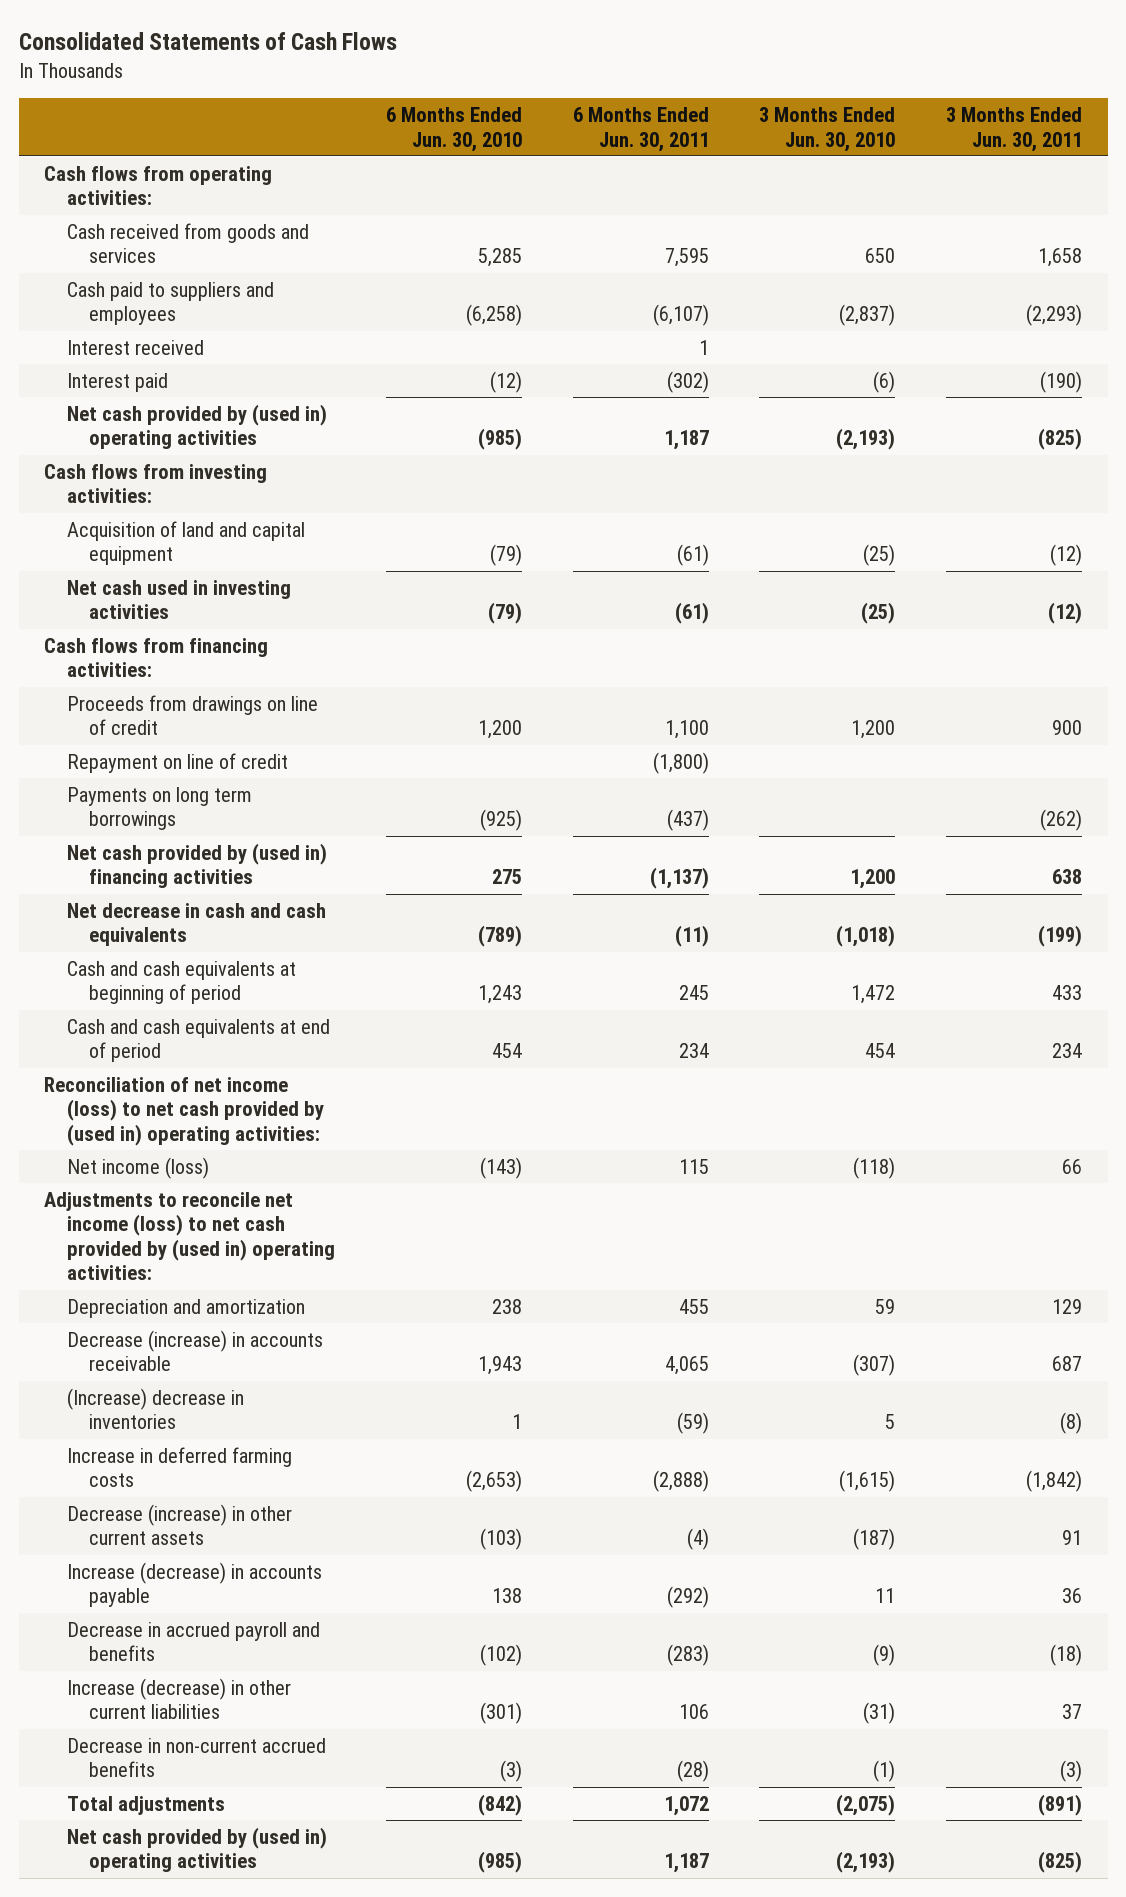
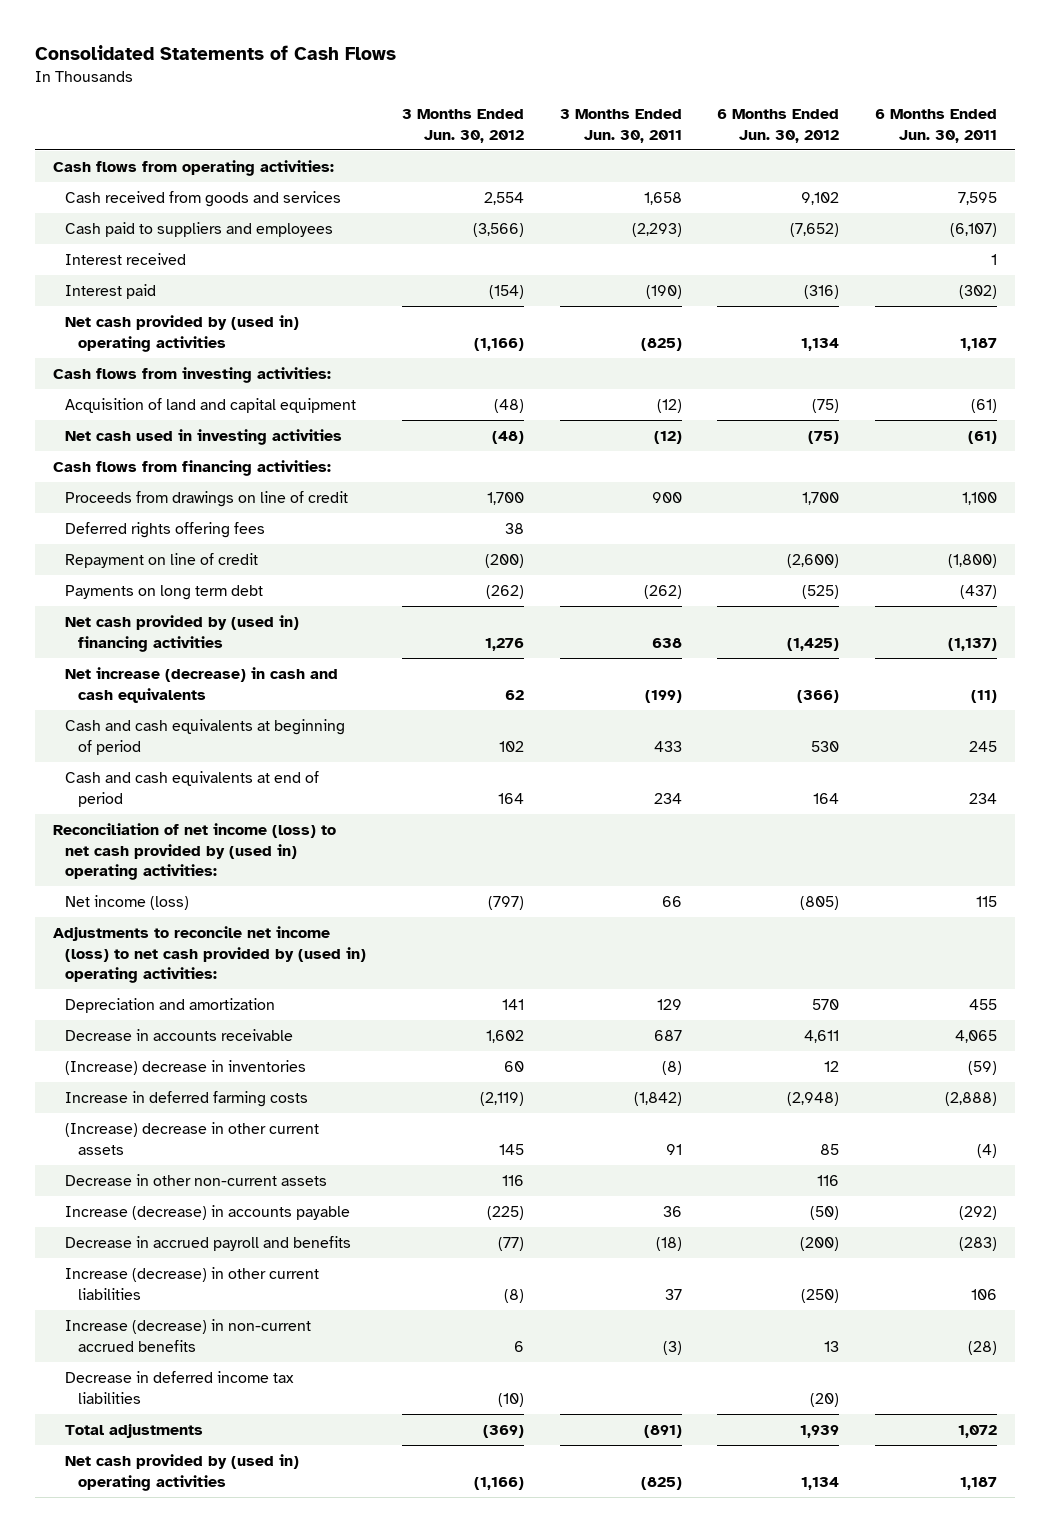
- | 6 Months Ended Jun. 30, 2010 | 6 Months Ended Jun. 30, 2011 | 3 Months Ended Jun. 30, 2010 | 3 Months Ended Jun. 30, 2011
+ | 3 Months Ended Jun. 30, 2012 | 3 Months Ended Jun. 30, 2011 | 6 Months Ended Jun. 30, 2012 | 6 Months Ended Jun. 30, 2011
+ Deferred rights offering fees | 38 | | |
- Payments on long term borrowings | (925) | (437) | | (262)
+ Payments on long term debt | (262) | (262) | (525) | (437)
- Net decrease in cash and cash equivalents | (789) | (11) | (1,018) | (199)
+ Net increase (decrease) in cash and cash equivalents | 62 | (199) | (366) | (11)
- Decrease (increase) in accounts receivable | 1,943 | 4,065 | (307) | 687
+ Decrease in accounts receivable | 1,602 | 687 | 4,611 | 4,065
- Decrease (increase) in other current assets | (103) | (4) | (187) | 91
+ (Increase) decrease in other current assets | 145 | 91 | 85 | (4)
+ Decrease in other non-current assets | 116 | | 116 |
- Decrease in non-current accrued benefits | (3) | (28) | (1) | (3)
+ Increase (decrease) in non-current accrued benefits | 6 | (3) | 13 | (28)
+ Decrease in deferred income tax liabilities | (10) | | (20) |

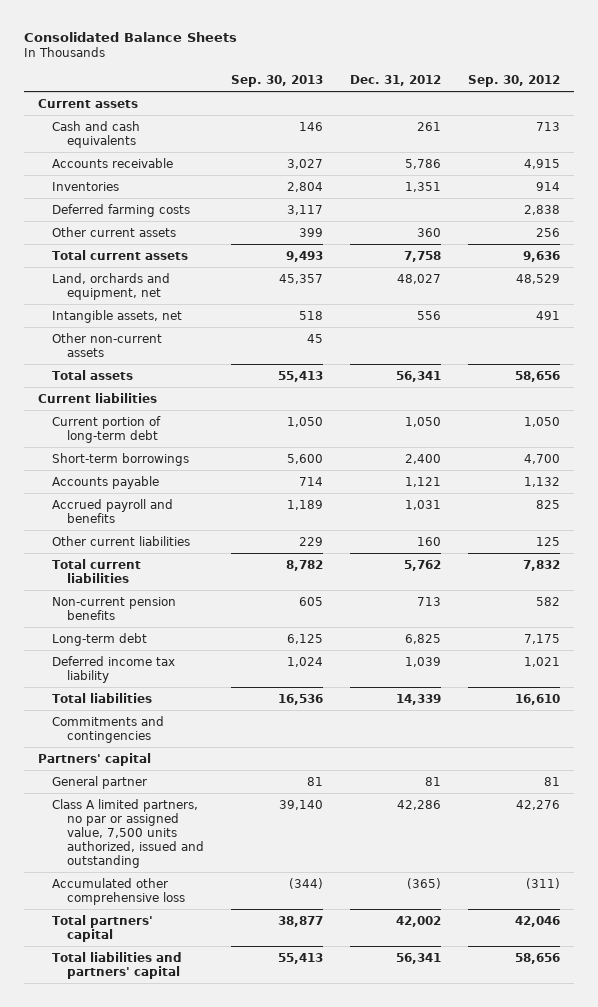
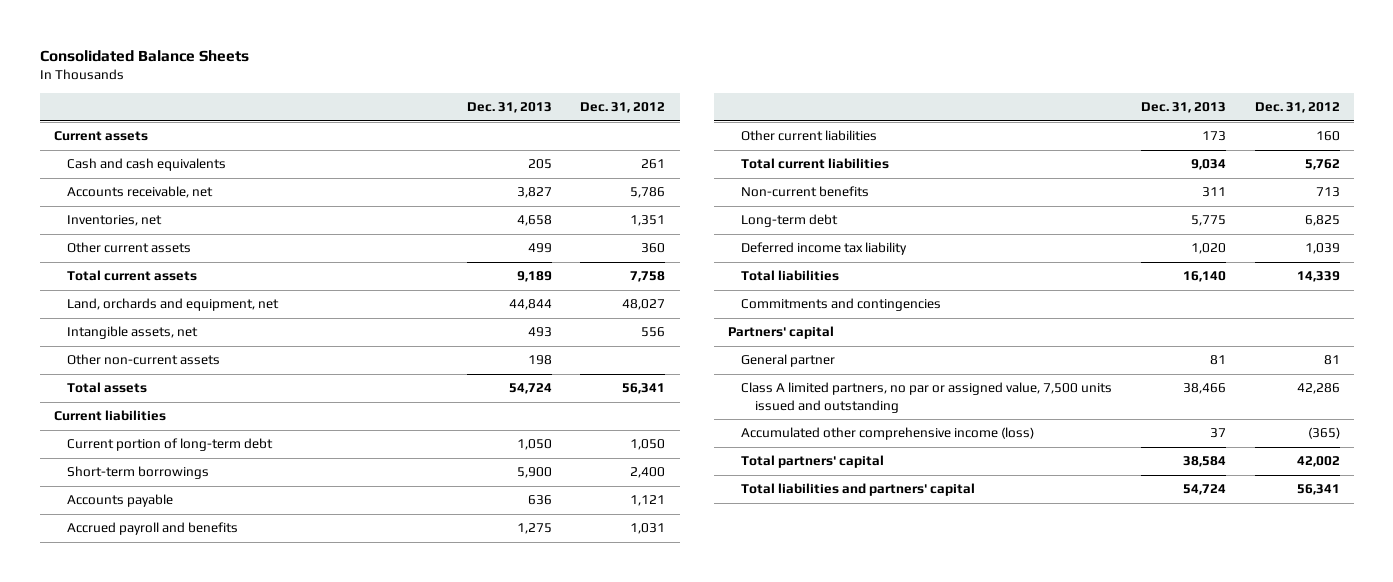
- | Sep. 30, 2013 | Dec. 31, 2012 | Sep. 30, 2012
+ | Dec. 31, 2013 | Dec. 31, 2012
- Accounts receivable | 3,027 | 5,786 | 4,915
- Inventories | 2,804 | 1,351 | 914
- Deferred farming costs | 3,117 | | 2,838
+ Accounts receivable, net | 3,827 | 5,786
+ Inventories, net | 4,658 | 1,351
- Non-current pension benefits | 605 | 713 | 582
+ Non-current benefits | 311 | 713
- Class A limited partners, no par or assigned value, 7,500 units authorized, issued and outstanding | 39,140 | 42,286 | 42,276
- Accumulated other comprehensive loss | (344) | (365) | (311)
+ Class A limited partners, no par or assigned value, 7,500 units issued and outstanding | 38,466 | 42,286
+ Accumulated other comprehensive income (loss) | 37 | (365)

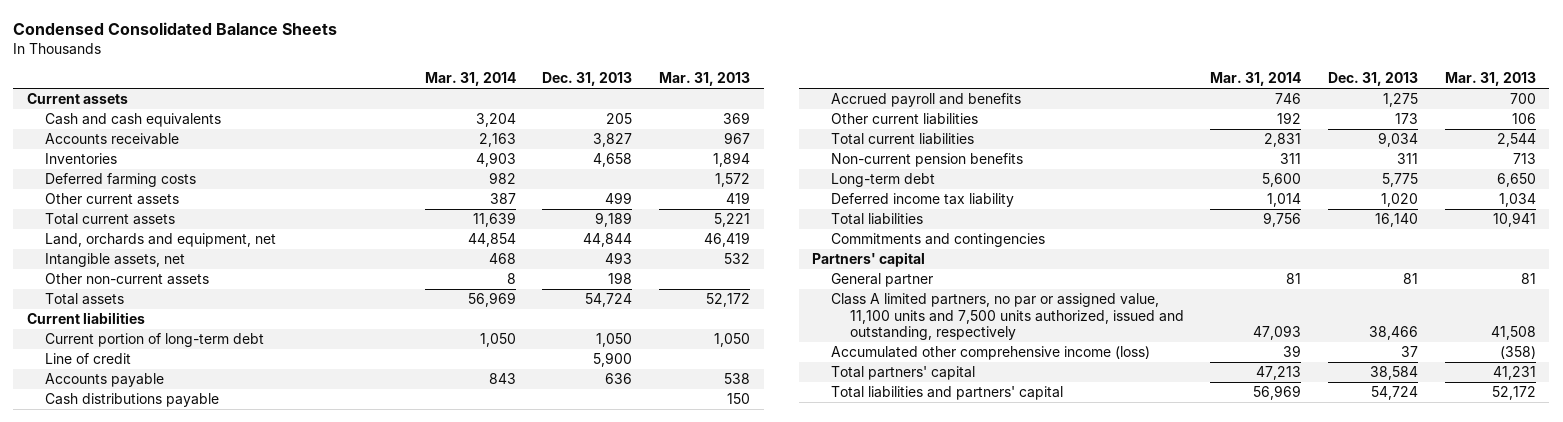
- Consolidated Balance Sheets
+ Condensed Consolidated Balance Sheets
- | Dec. 31, 2013 | Dec. 31, 2012
+ | Mar. 31, 2014 | Dec. 31, 2013 | Mar. 31, 2013
- Accounts receivable, net | 3,827 | 5,786
- Inventories, net | 4,658 | 1,351
+ Accounts receivable | 2,163 | 3,827 | 967
+ Inventories | 4,903 | 4,658 | 1,894
+ Deferred farming costs | 982 | | 1,572
- Short-term borrowings | 5,900 | 2,400
+ Line of credit | | 5,900 |
+ Cash distributions payable | | | 150
- Non-current benefits | 311 | 713
+ Non-current pension benefits | 311 | 311 | 713
- Class A limited partners, no par or assigned value, 7,500 units issued and outstanding | 38,466 | 42,286
+ Class A limited partners, no par or assigned value, 11,100 units and 7,500 units authorized, issued and outstanding, respectively | 47,093 | 38,466 | 41,508

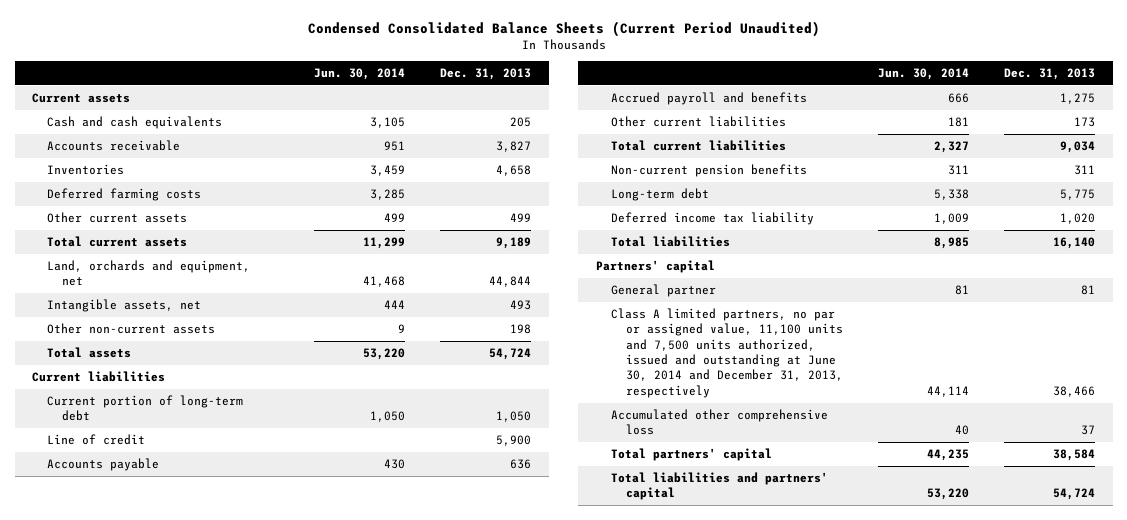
- Condensed Consolidated Balance Sheets
+ Condensed Consolidated Balance Sheets (Current Period Unaudited)
- | Mar. 31, 2014 | Dec. 31, 2013 | Mar. 31, 2013
+ | Jun. 30, 2014 | Dec. 31, 2013
- Cash distributions payable | | | 150
- Commitments and contingencies
- Class A limited partners, no par or assigned value, 11,100 units and 7,500 units authorized, issued and outstanding, respectively | 47,093 | 38,466 | 41,508
- Accumulated other comprehensive income (loss) | 39 | 37 | (358)
+ Class A limited partners, no par or assigned value, 11,100 units and 7,500 units authorized, issued and outstanding at June 30, 2014 and December 31, 2013, respectively | 44,114 | 38,466
+ Accumulated other comprehensive loss | 40 | 37

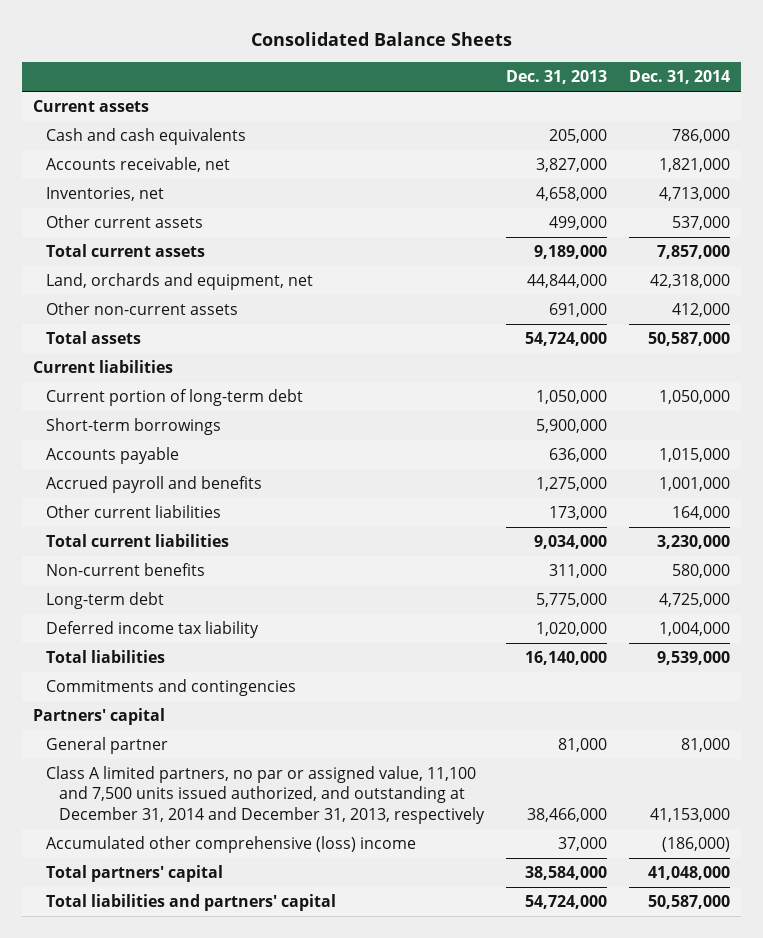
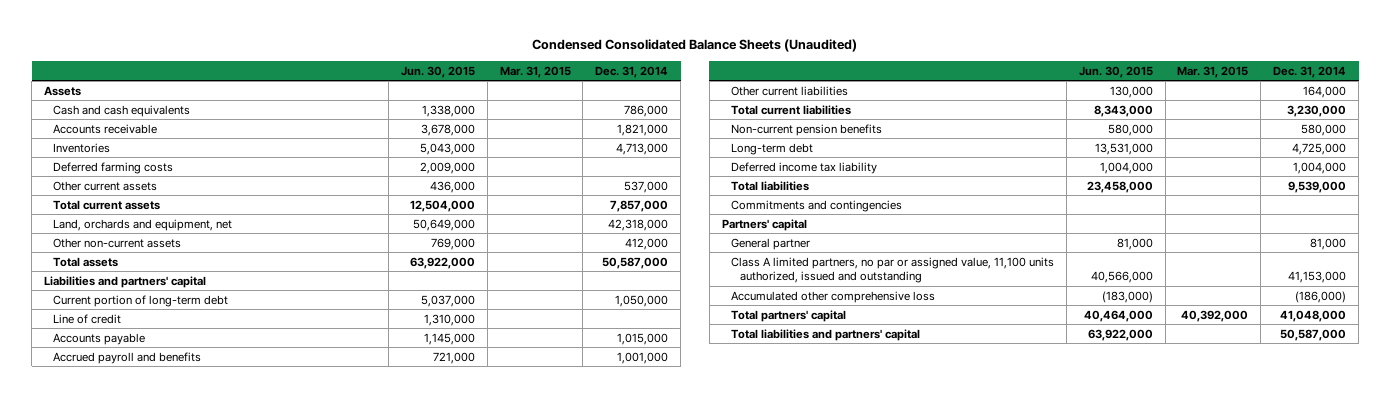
- Consolidated Balance Sheets
+ Condensed Consolidated Balance Sheets (Unaudited)
- | Dec. 31, 2013 | Dec. 31, 2014
+ | Jun. 30, 2015 | Mar. 31, 2015 | Dec. 31, 2014
- Current assets
+ Assets
- Accounts receivable, net | 3,827,000 | 1,821,000
- Inventories, net | 4,658,000 | 4,713,000
+ Accounts receivable | 3,678,000 | | 1,821,000
+ Inventories | 5,043,000 | | 4,713,000
+ Deferred farming costs | 2,009,000 | |
- Current liabilities
+ Liabilities and partners' capital
- Short-term borrowings | 5,900,000 |
+ Line of credit | 1,310,000 | |
- Non-current benefits | 311,000 | 580,000
+ Non-current pension benefits | 580,000 | | 580,000
- Class A limited partners, no par or assigned value, 11,100 and 7,500 units issued authorized, and outstanding at December 31, 2014 and December 31, 2013, respectively | 38,466,000 | 41,153,000
- Accumulated other comprehensive (loss) income | 37,000 | (186,000)
+ Class A limited partners, no par or assigned value, 11,100 units authorized, issued and outstanding | 40,566,000 | | 41,153,000
+ Accumulated other comprehensive loss | (183,000) | | (186,000)

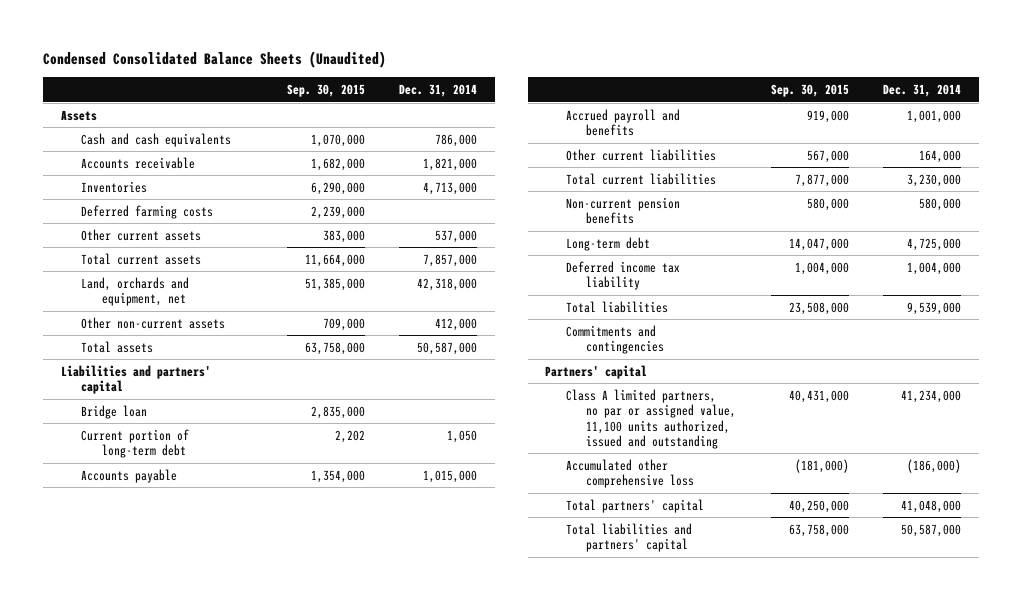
- | Jun. 30, 2015 | Mar. 31, 2015 | Dec. 31, 2014
+ | Sep. 30, 2015 | Dec. 31, 2014
- Current portion of long-term debt | 5,037,000 | | 1,050,000
- Line of credit | 1,310,000 | |
+ Bridge loan | 2,835,000 |
+ Current portion of long-term debt | 2,202 | 1,050
- General partner | 81,000 | | 81,000
- Class A limited partners, no par or assigned value, 11,100 units authorized, issued and outstanding | 40,566,000 | | 41,153,000
+ Class A limited partners, no par or assigned value, 11,100 units authorized, issued and outstanding | 40,431,000 | 41,234,000

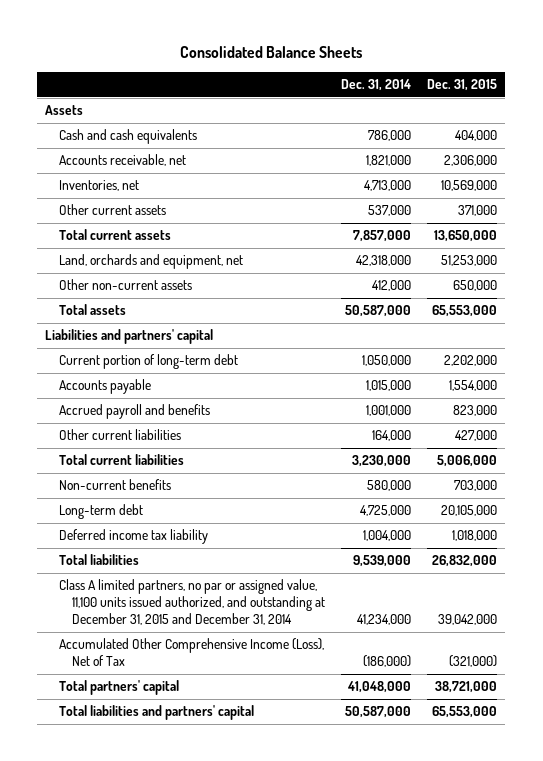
- Condensed Consolidated Balance Sheets (Unaudited)
+ Consolidated Balance Sheets
- | Sep. 30, 2015 | Dec. 31, 2014
+ | Dec. 31, 2014 | Dec. 31, 2015
- Accounts receivable | 1,682,000 | 1,821,000
- Inventories | 6,290,000 | 4,713,000
- Deferred farming costs | 2,239,000 |
+ Accounts receivable, net | 1,821,000 | 2,306,000
+ Inventories, net | 4,713,000 | 10,569,000
- Bridge loan | 2,835,000 |
- Current portion of long-term debt | 2,202 | 1,050
+ Current portion of long-term debt | 1,050,000 | 2,202,000
- Non-current pension benefits | 580,000 | 580,000
+ Non-current benefits | 580,000 | 703,000
- Commitments and contingencies
- Partners' capital
- Class A limited partners, no par or assigned value, 11,100 units authorized, issued and outstanding | 40,431,000 | 41,234,000
- Accumulated other comprehensive loss | (181,000) | (186,000)
+ Class A limited partners, no par or assigned value, 11,100 units issued authorized, and outstanding at December 31, 2015 and December 31, 2014 | 41,234,000 | 39,042,000
+ Accumulated Other Comprehensive Income (Loss), Net of Tax | (186,000) | (321,000)

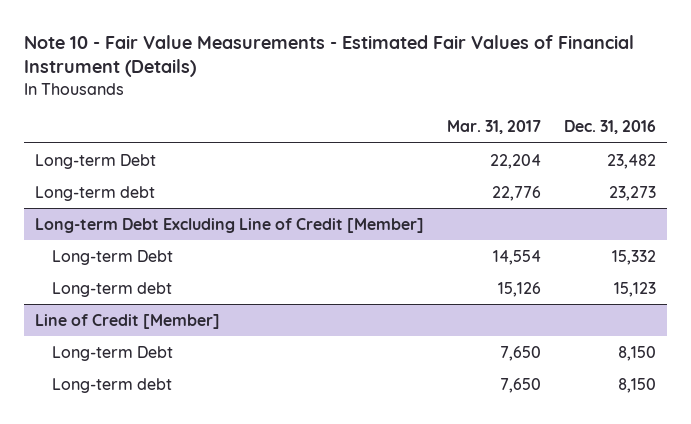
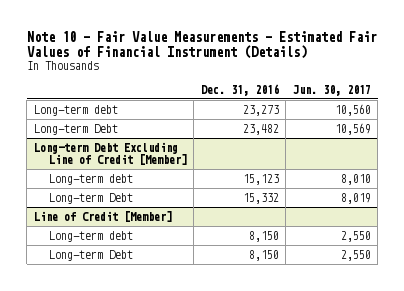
- | Mar. 31, 2017 | Dec. 31, 2016
+ | Dec. 31, 2016 | Jun. 30, 2017
moved down: Long-term Debt | 23,482 | 10,569
@ Long-term Debt Excluding Line of Credit [Member]
moved down: Long-term Debt | 15,332 | 8,019
@ Line of Credit [Member]
moved down: Long-term Debt | 8,150 | 2,550

